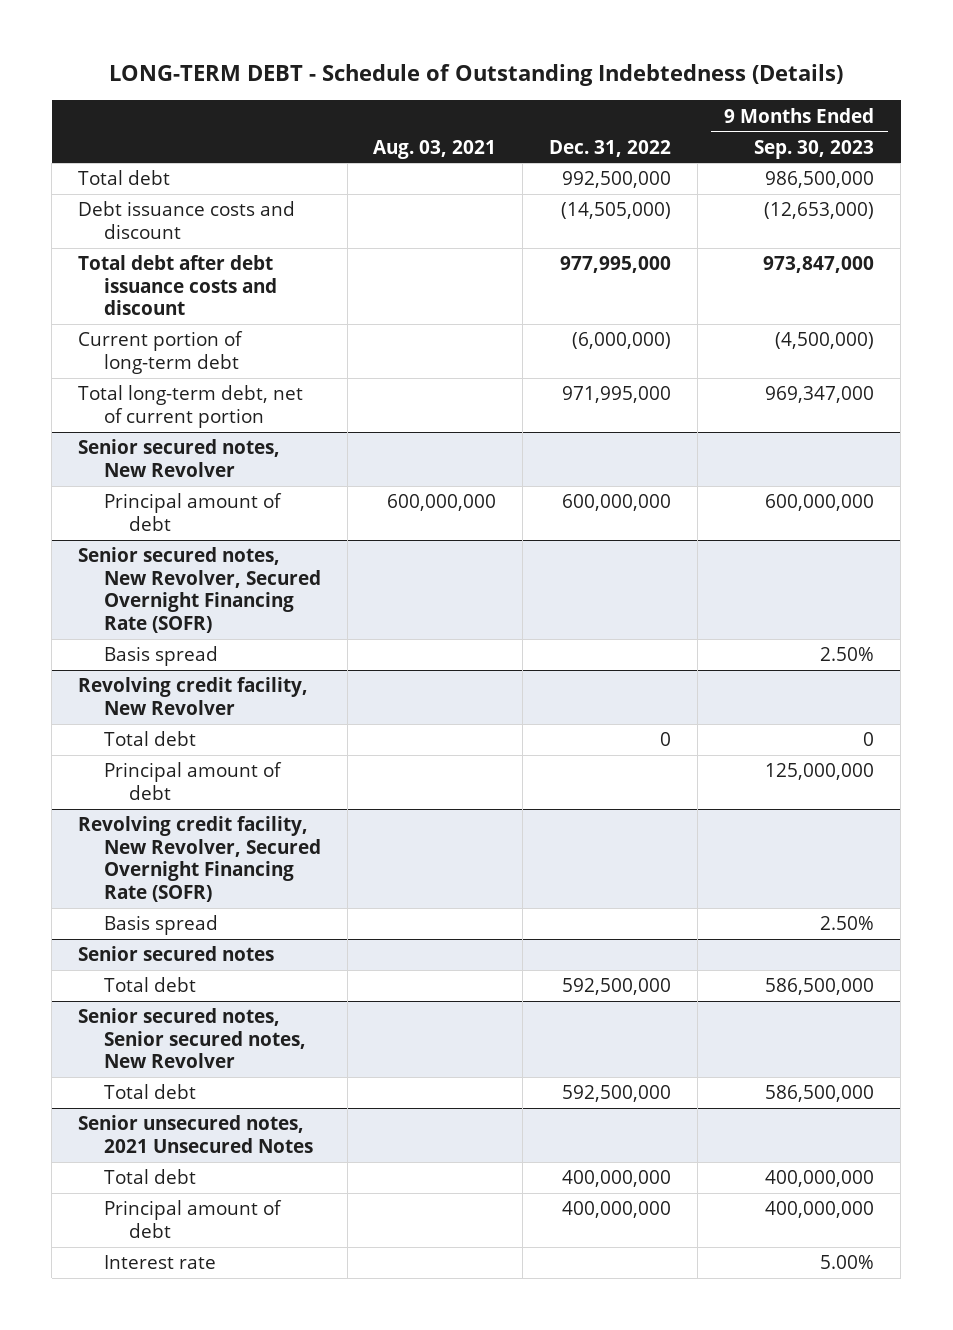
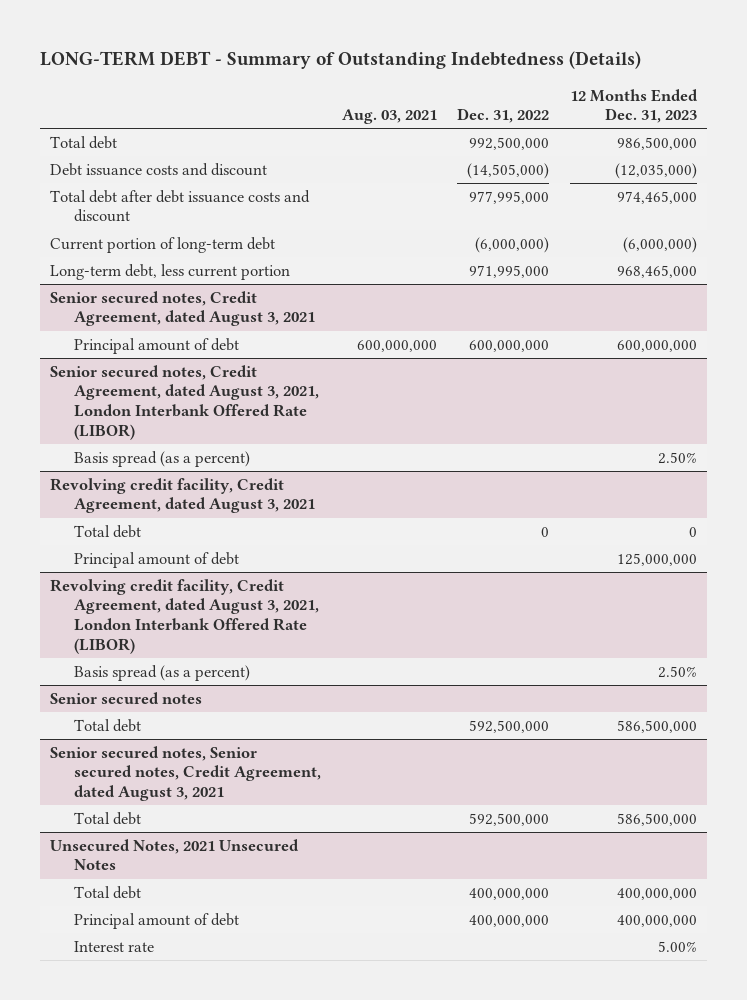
- LONG-TERM DEBT - Schedule of Outstanding Indebtedness (Details)
+ LONG-TERM DEBT - Summary of Outstanding Indebtedness (Details)
- | Aug. 03, 2021 | Dec. 31, 2022 | 9 Months Ended Sep. 30, 2023
+ | Aug. 03, 2021 | Dec. 31, 2022 | 12 Months Ended Dec. 31, 2023
- Total long-term debt, net of current portion | | 971,995,000 | 969,347,000
- Senior secured notes, New Revolver
+ Long-term debt, less current portion | | 971,995,000 | 968,465,000
+ Senior secured notes, Credit Agreement, dated August 3, 2021
- Senior secured notes, New Revolver, Secured Overnight Financing Rate (SOFR)
- Basis spread | | | 2.50%
- Revolving credit facility, New Revolver
+ Senior secured notes, Credit Agreement, dated August 3, 2021, London Interbank Offered Rate (LIBOR)
+ Basis spread (as a percent) | | | 2.50%
+ Revolving credit facility, Credit Agreement, dated August 3, 2021
- Revolving credit facility, New Revolver, Secured Overnight Financing Rate (SOFR)
- Basis spread | | | 2.50%
+ Revolving credit facility, Credit Agreement, dated August 3, 2021, London Interbank Offered Rate (LIBOR)
+ Basis spread (as a percent) | | | 2.50%
- Senior secured notes, Senior secured notes, New Revolver
+ Senior secured notes, Senior secured notes, Credit Agreement, dated August 3, 2021
- Senior unsecured notes, 2021 Unsecured Notes
+ Unsecured Notes, 2021 Unsecured Notes

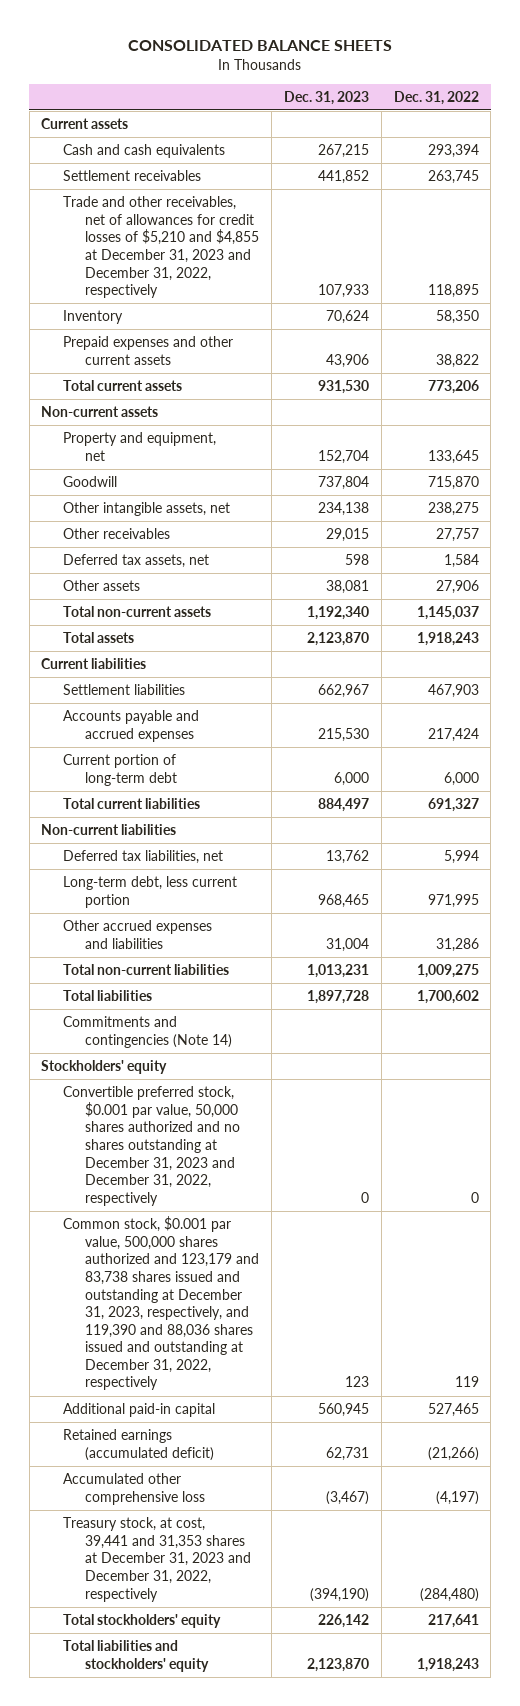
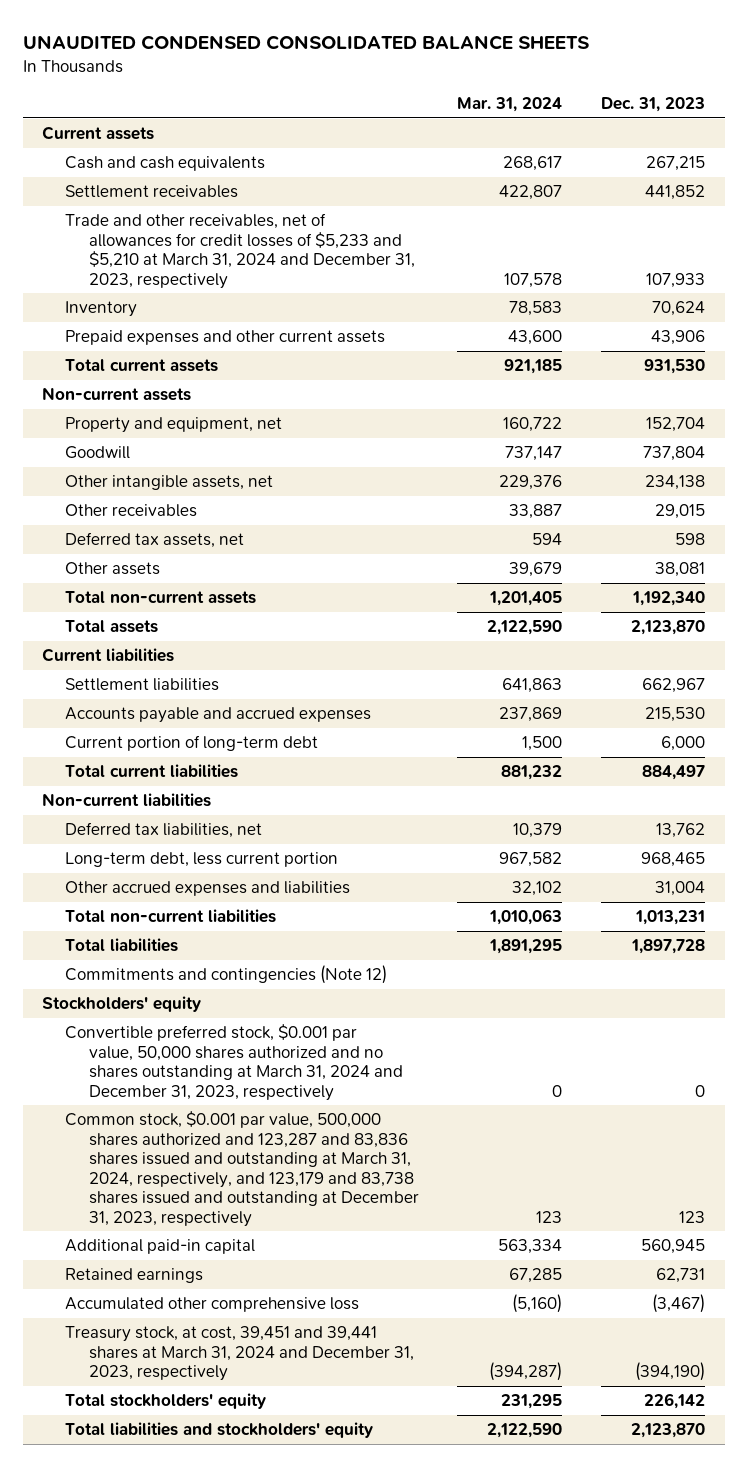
- CONSOLIDATED BALANCE SHEETS
+ UNAUDITED CONDENSED CONSOLIDATED BALANCE SHEETS
- | Dec. 31, 2023 | Dec. 31, 2022
+ | Mar. 31, 2024 | Dec. 31, 2023
- Trade and other receivables, net of allowances for credit losses of $5,210 and $4,855 at December 31, 2023 and December 31, 2022, respectively | 107,933 | 118,895
+ Trade and other receivables, net of allowances for credit losses of $5,233 and $5,210 at March 31, 2024 and December 31, 2023, respectively | 107,578 | 107,933
- Commitments and contingencies (Note 14)
+ Commitments and contingencies (Note 12)
- Convertible preferred stock, $0.001 par value, 50,000 shares authorized and no shares outstanding at December 31, 2023 and December 31, 2022, respectively | 0 | 0
- Common stock, $0.001 par value, 500,000 shares authorized and 123,179 and 83,738 shares issued and outstanding at December 31, 2023, respectively, and 119,390 and 88,036 shares issued and outstanding at December 31, 2022, respectively | 123 | 119
+ Convertible preferred stock, $0.001 par value, 50,000 shares authorized and no shares outstanding at March 31, 2024 and December 31, 2023, respectively | 0 | 0
+ Common stock, $0.001 par value, 500,000 shares authorized and 123,287 and 83,836 shares issued and outstanding at March 31, 2024, respectively, and 123,179 and 83,738 shares issued and outstanding at December 31, 2023, respectively | 123 | 123
- Retained earnings (accumulated deficit) | 62,731 | (21,266)
+ Retained earnings | 67,285 | 62,731
- Treasury stock, at cost, 39,441 and 31,353 shares at December 31, 2023 and December 31, 2022, respectively | (394,190) | (284,480)
+ Treasury stock, at cost, 39,451 and 39,441 shares at March 31, 2024 and December 31, 2023, respectively | (394,287) | (394,190)

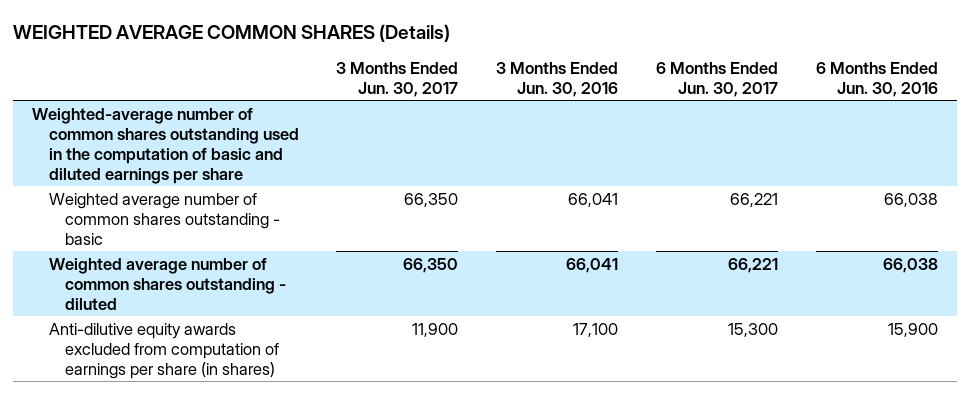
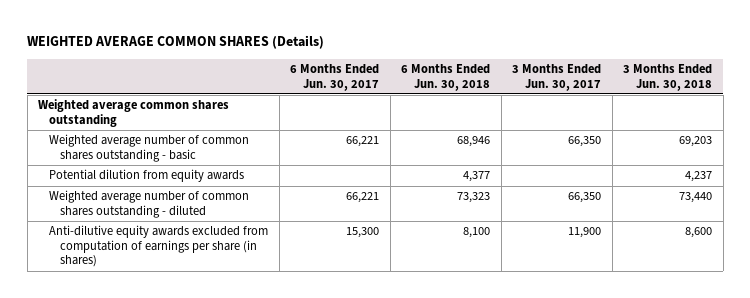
- | 3 Months Ended Jun. 30, 2017 | 3 Months Ended Jun. 30, 2016 | 6 Months Ended Jun. 30, 2017 | 6 Months Ended Jun. 30, 2016
+ | 6 Months Ended Jun. 30, 2017 | 6 Months Ended Jun. 30, 2018 | 3 Months Ended Jun. 30, 2017 | 3 Months Ended Jun. 30, 2018
- Weighted-average number of common shares outstanding used in the computation of basic and diluted earnings per share
+ Weighted average common shares outstanding
+ Potential dilution from equity awards | | 4,377 | | 4,237

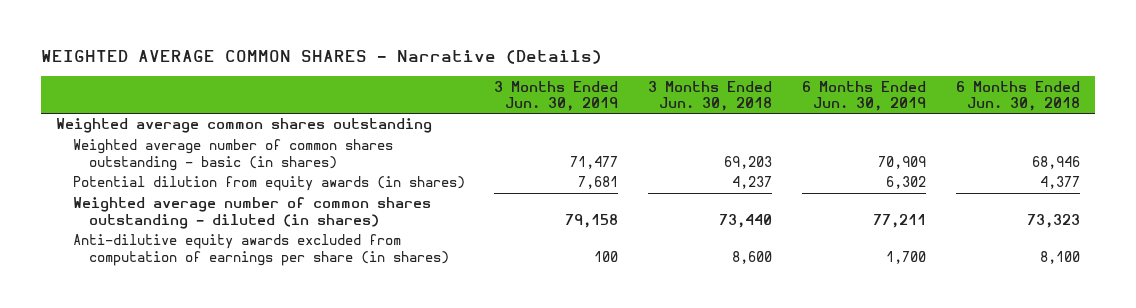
- WEIGHTED AVERAGE COMMON SHARES (Details)
+ WEIGHTED AVERAGE COMMON SHARES - Narrative (Details)
- | 6 Months Ended Jun. 30, 2017 | 6 Months Ended Jun. 30, 2018 | 3 Months Ended Jun. 30, 2017 | 3 Months Ended Jun. 30, 2018
+ | 3 Months Ended Jun. 30, 2019 | 3 Months Ended Jun. 30, 2018 | 6 Months Ended Jun. 30, 2019 | 6 Months Ended Jun. 30, 2018
- Weighted average number of common shares outstanding - basic | 66,221 | 68,946 | 66,350 | 69,203
- Potential dilution from equity awards | | 4,377 | | 4,237
- Weighted average number of common shares outstanding - diluted | 66,221 | 73,323 | 66,350 | 73,440
+ Weighted average number of common shares outstanding - basic (in shares) | 71,477 | 69,203 | 70,909 | 68,946
+ Potential dilution from equity awards (in shares) | 7,681 | 4,237 | 6,302 | 4,377
+ Weighted average number of common shares outstanding - diluted (in shares) | 79,158 | 73,440 | 77,211 | 73,323

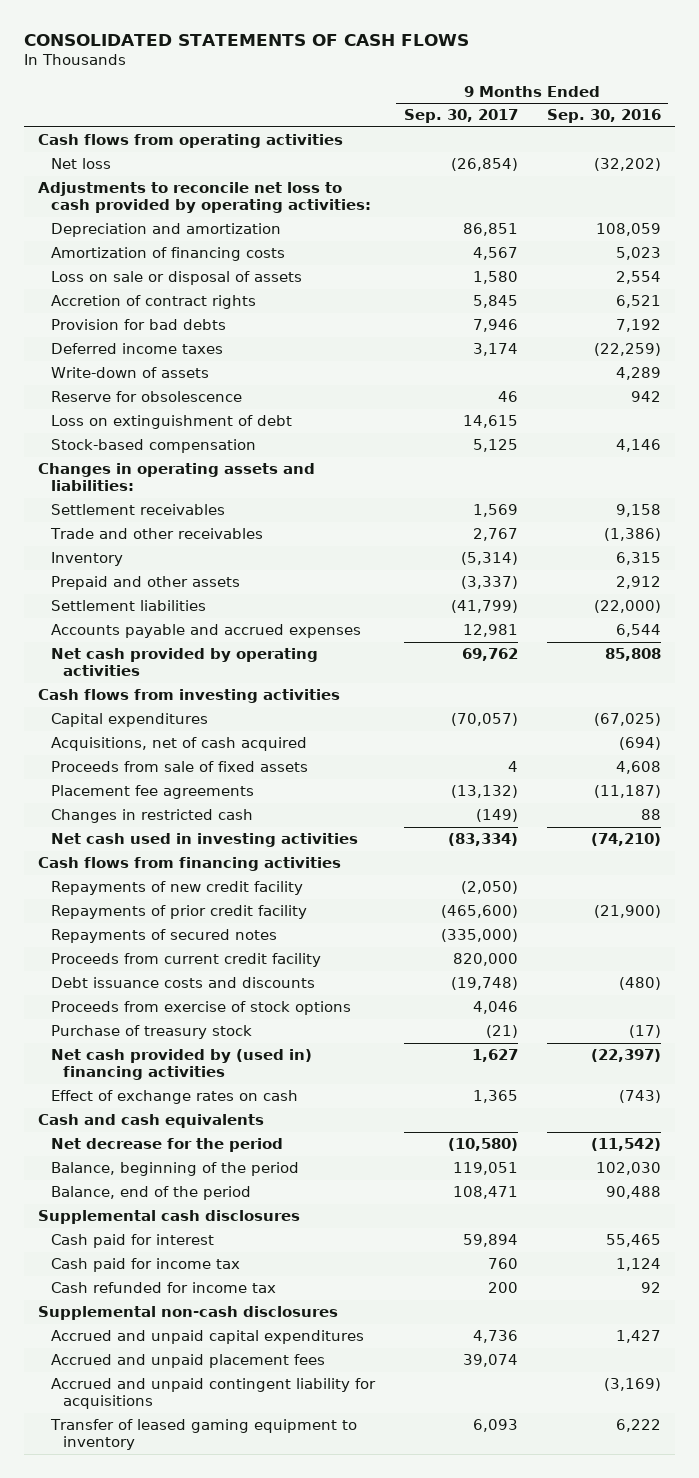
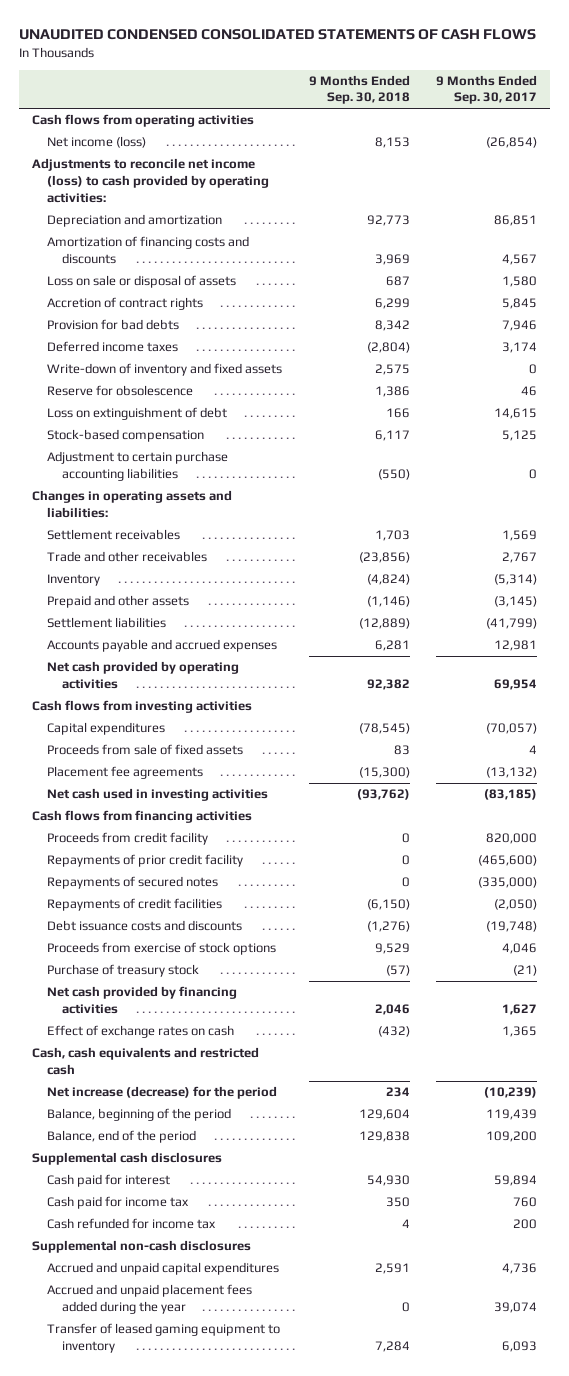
- CONSOLIDATED STATEMENTS OF CASH FLOWS
+ UNAUDITED CONDENSED CONSOLIDATED STATEMENTS OF CASH FLOWS
- | 9 Months Ended Sep. 30, 2017 | 9 Months Ended Sep. 30, 2016
+ | 9 Months Ended Sep. 30, 2018 | 9 Months Ended Sep. 30, 2017
- Net loss | (26,854) | (32,202)
- Adjustments to reconcile net loss to cash provided by operating activities:
+ Net income (loss) | 8,153 | (26,854)
+ Adjustments to reconcile net income (loss) to cash provided by operating activities:
- Amortization of financing costs | 4,567 | 5,023
+ Amortization of financing costs and discounts | 3,969 | 4,567
- Write-down of assets | | 4,289
+ Write-down of inventory and fixed assets | 2,575 | 0
+ Adjustment to certain purchase accounting liabilities | (550) | 0
- Prepaid and other assets | (3,337) | 2,912
+ Prepaid and other assets | (1,146) | (3,145)
- Net cash provided by operating activities | 69,762 | 85,808
+ Net cash provided by operating activities | 92,382 | 69,954
- Acquisitions, net of cash acquired | | (694)
- Changes in restricted cash | (149) | 88
- Net cash used in investing activities | (83,334) | (74,210)
+ Net cash used in investing activities | (93,762) | (83,185)
- Repayments of new credit facility | (2,050) |
+ Proceeds from credit facility | 0 | 820,000
- Proceeds from current credit facility | 820,000 |
+ Repayments of credit facilities | (6,150) | (2,050)
- Net cash provided by (used in) financing activities | 1,627 | (22,397)
+ Net cash provided by financing activities | 2,046 | 1,627
- Cash and cash equivalents
- Net decrease for the period | (10,580) | (11,542)
- Balance, beginning of the period | 119,051 | 102,030
- Balance, end of the period | 108,471 | 90,488
+ Cash, cash equivalents and restricted cash
+ Net increase (decrease) for the period | 234 | (10,239)
+ Balance, beginning of the period | 129,604 | 119,439
+ Balance, end of the period | 129,838 | 109,200
- Accrued and unpaid placement fees | 39,074 |
- Accrued and unpaid contingent liability for acquisitions | | (3,169)
+ Accrued and unpaid placement fees added during the year | 0 | 39,074

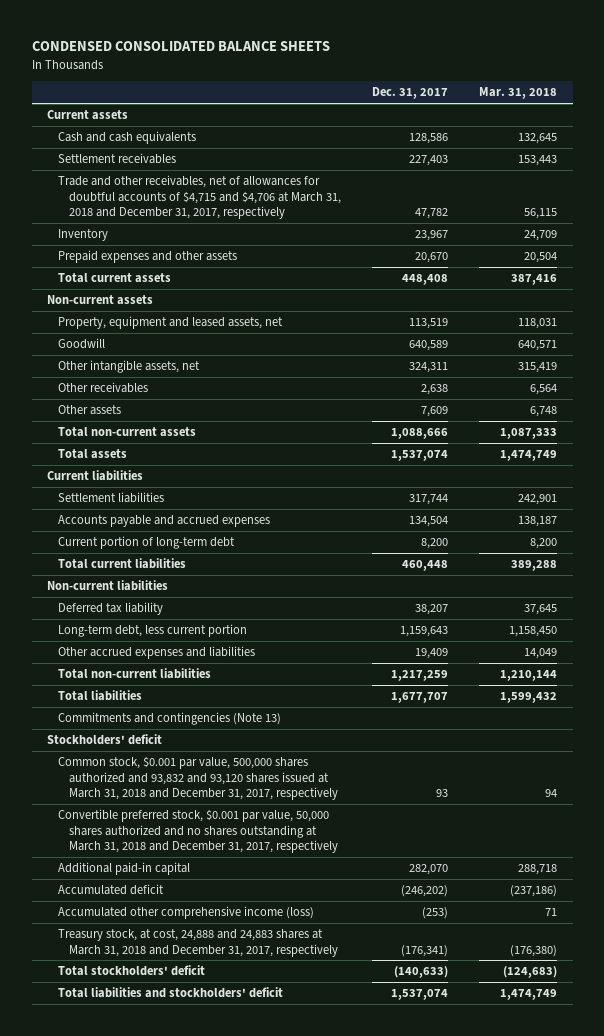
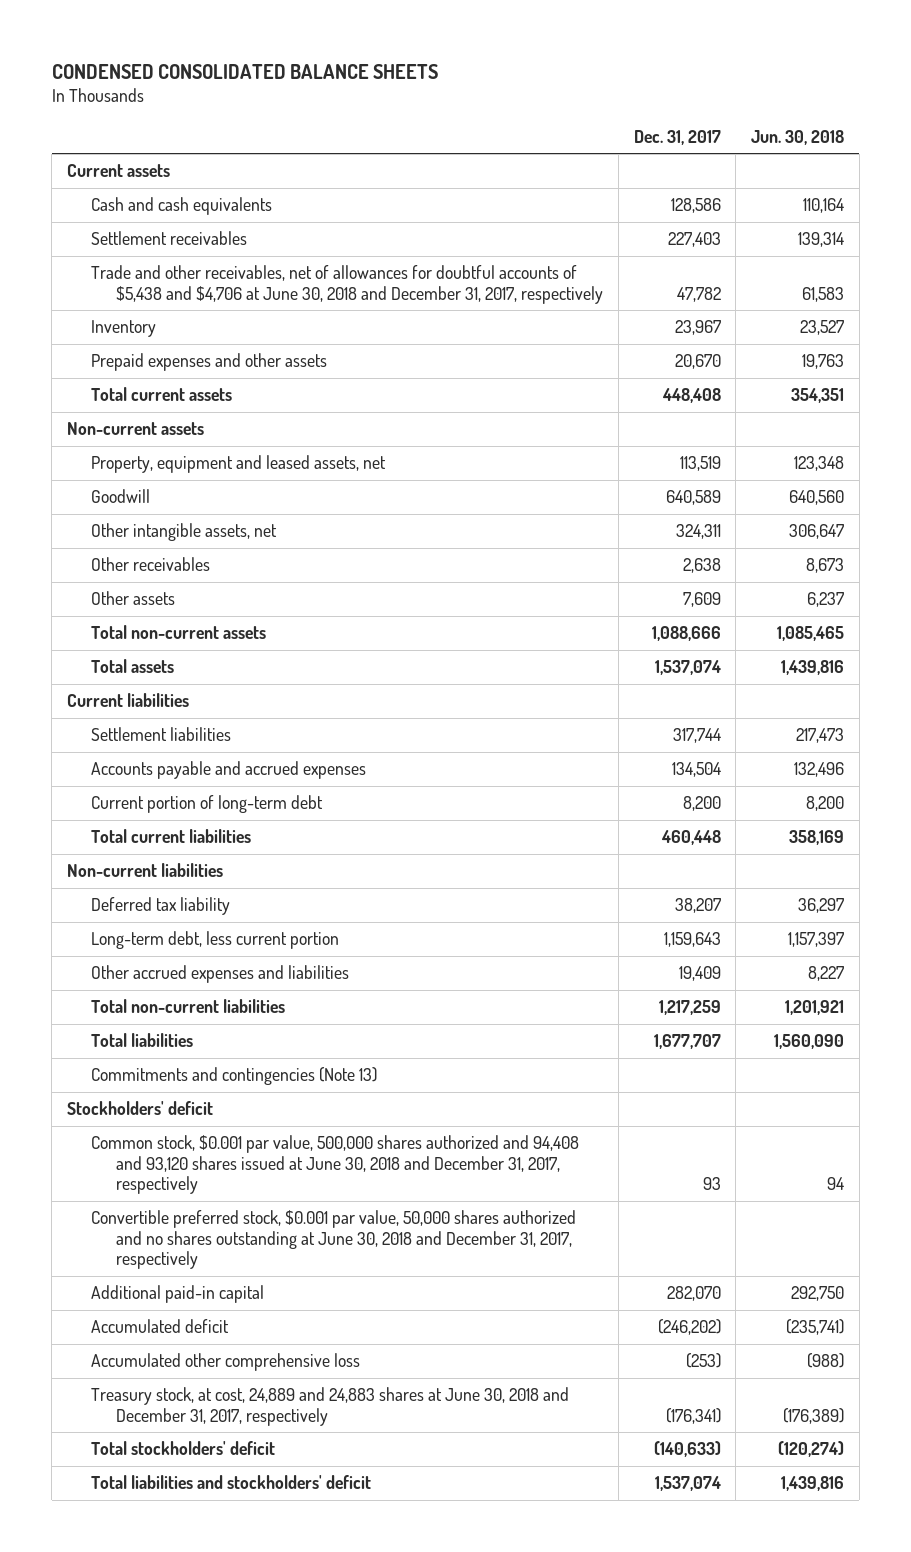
- | Dec. 31, 2017 | Mar. 31, 2018
+ | Dec. 31, 2017 | Jun. 30, 2018
- Trade and other receivables, net of allowances for doubtful accounts of $4,715 and $4,706 at March 31, 2018 and December 31, 2017, respectively | 47,782 | 56,115
+ Trade and other receivables, net of allowances for doubtful accounts of $5,438 and $4,706 at June 30, 2018 and December 31, 2017, respectively | 47,782 | 61,583
- Common stock, $0.001 par value, 500,000 shares authorized and 93,832 and 93,120 shares issued at March 31, 2018 and December 31, 2017, respectively | 93 | 94
- Convertible preferred stock, $0.001 par value, 50,000 shares authorized and no shares outstanding at March 31, 2018 and December 31, 2017, respectively
+ Common stock, $0.001 par value, 500,000 shares authorized and 94,408 and 93,120 shares issued at June 30, 2018 and December 31, 2017, respectively | 93 | 94
+ Convertible preferred stock, $0.001 par value, 50,000 shares authorized and no shares outstanding at June 30, 2018 and December 31, 2017, respectively
- Accumulated other comprehensive income (loss) | (253) | 71
- Treasury stock, at cost, 24,888 and 24,883 shares at March 31, 2018 and December 31, 2017, respectively | (176,341) | (176,380)
+ Accumulated other comprehensive loss | (253) | (988)
+ Treasury stock, at cost, 24,889 and 24,883 shares at June 30, 2018 and December 31, 2017, respectively | (176,341) | (176,389)

